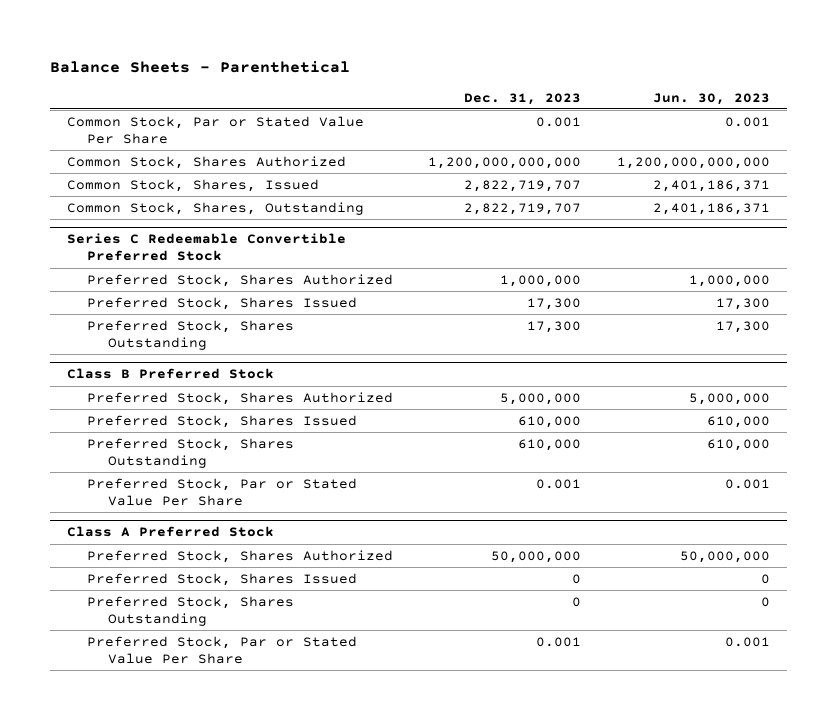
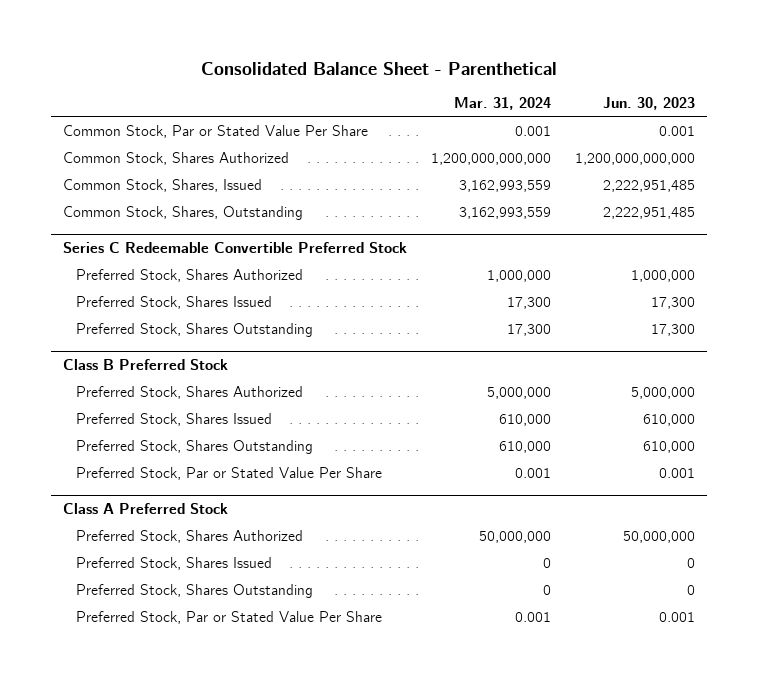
- Balance Sheets - Parenthetical
+ Consolidated Balance Sheet - Parenthetical
- | Dec. 31, 2023 | Jun. 30, 2023
+ | Mar. 31, 2024 | Jun. 30, 2023
- Common Stock, Shares, Issued | 2,822,719,707 | 2,401,186,371
- Common Stock, Shares, Outstanding | 2,822,719,707 | 2,401,186,371
+ Common Stock, Shares, Issued | 3,162,993,559 | 2,222,951,485
+ Common Stock, Shares, Outstanding | 3,162,993,559 | 2,222,951,485

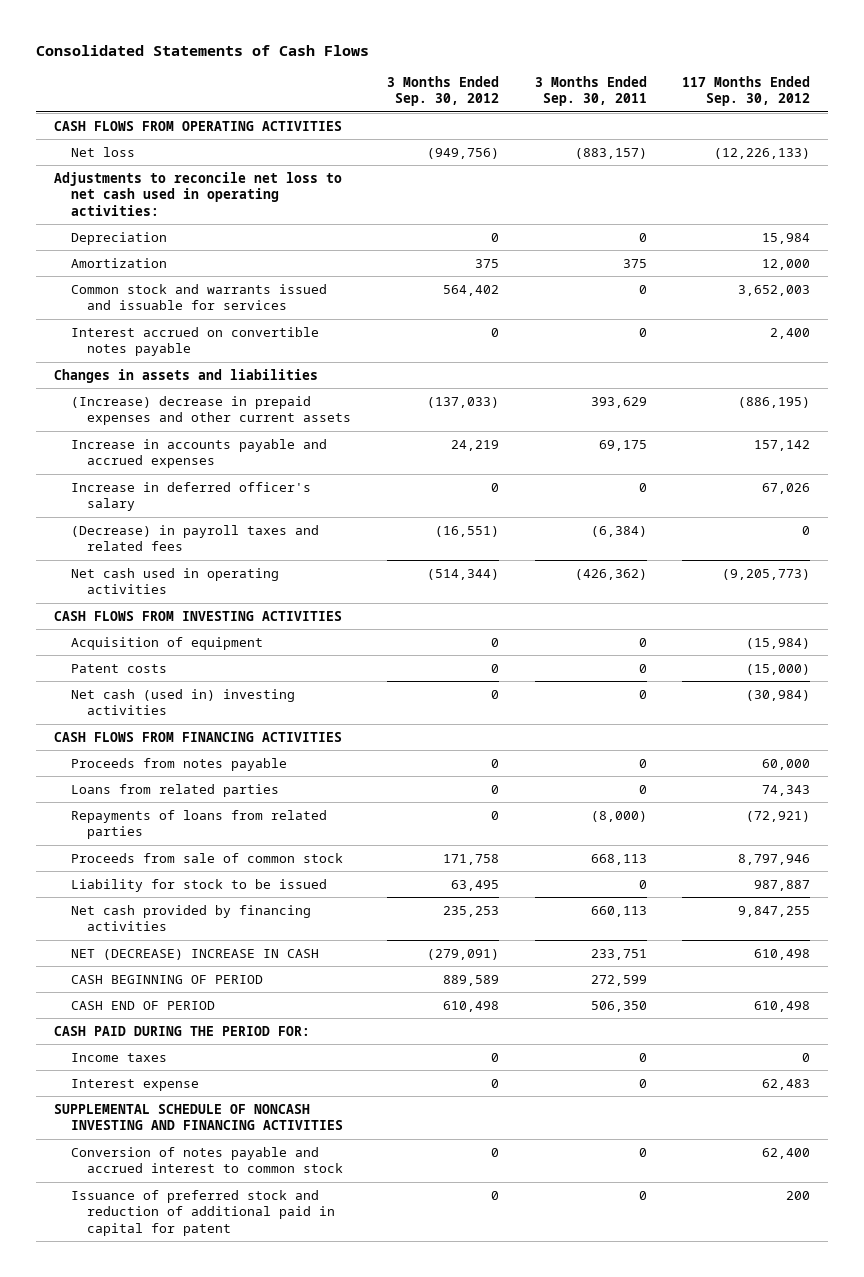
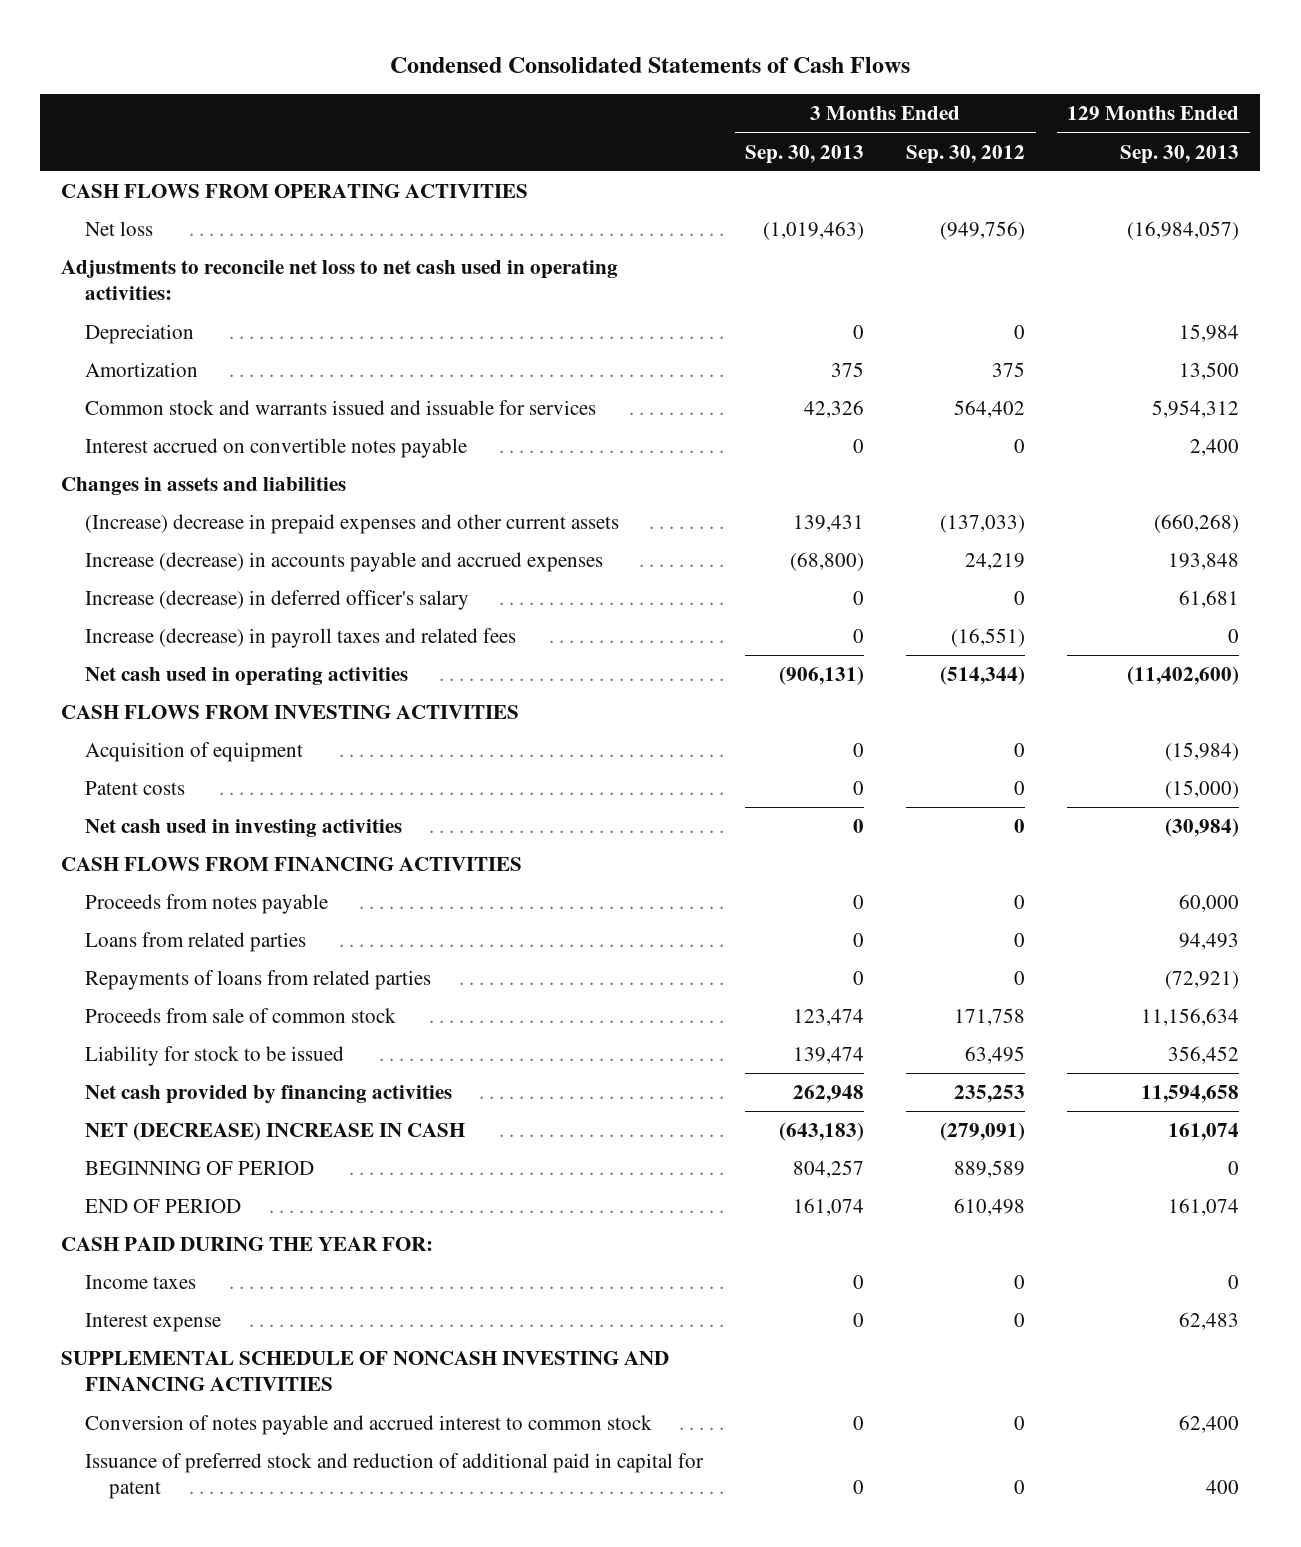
- Consolidated Statements of Cash Flows
+ Condensed Consolidated Statements of Cash Flows
- | 3 Months Ended Sep. 30, 2012 | 3 Months Ended Sep. 30, 2011 | 117 Months Ended Sep. 30, 2012
+ | 3 Months Ended Sep. 30, 2013 | 3 Months Ended Sep. 30, 2012 | 129 Months Ended Sep. 30, 2013
- Increase in accounts payable and accrued expenses | 24,219 | 69,175 | 157,142
- Increase in deferred officer's salary | 0 | 0 | 67,026
- (Decrease) in payroll taxes and related fees | (16,551) | (6,384) | 0
+ Increase (decrease) in accounts payable and accrued expenses | (68,800) | 24,219 | 193,848
+ Increase (decrease) in deferred officer's salary | 0 | 0 | 61,681
+ Increase (decrease) in payroll taxes and related fees | 0 | (16,551) | 0
- Net cash (used in) investing activities | 0 | 0 | (30,984)
+ Net cash used in investing activities | 0 | 0 | (30,984)
- CASH BEGINNING OF PERIOD | 889,589 | 272,599 |
- CASH END OF PERIOD | 610,498 | 506,350 | 610,498
- CASH PAID DURING THE PERIOD FOR:
+ BEGINNING OF PERIOD | 804,257 | 889,589 | 0
+ END OF PERIOD | 161,074 | 610,498 | 161,074
+ CASH PAID DURING THE YEAR FOR:

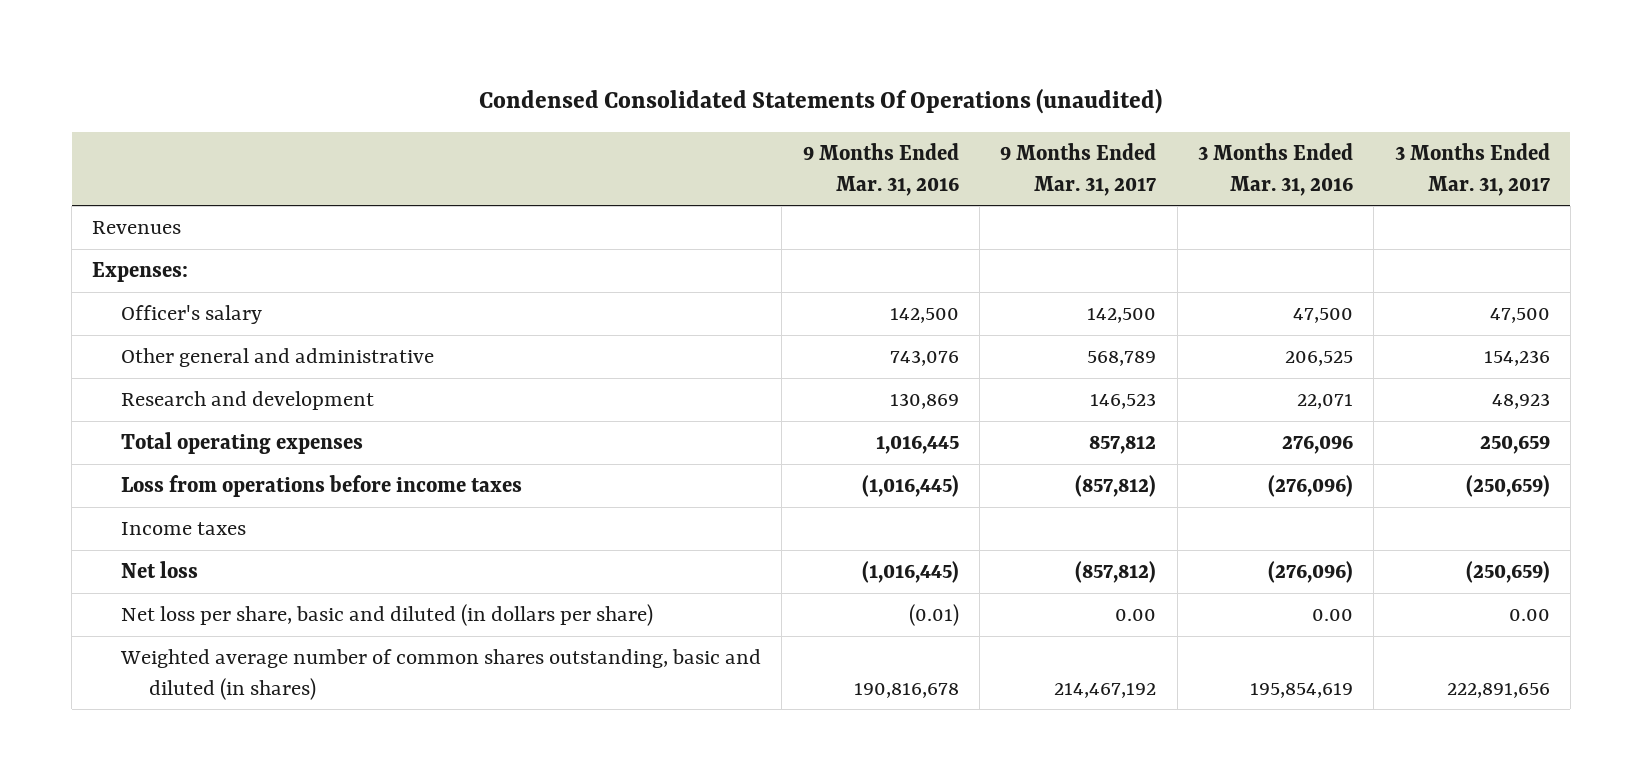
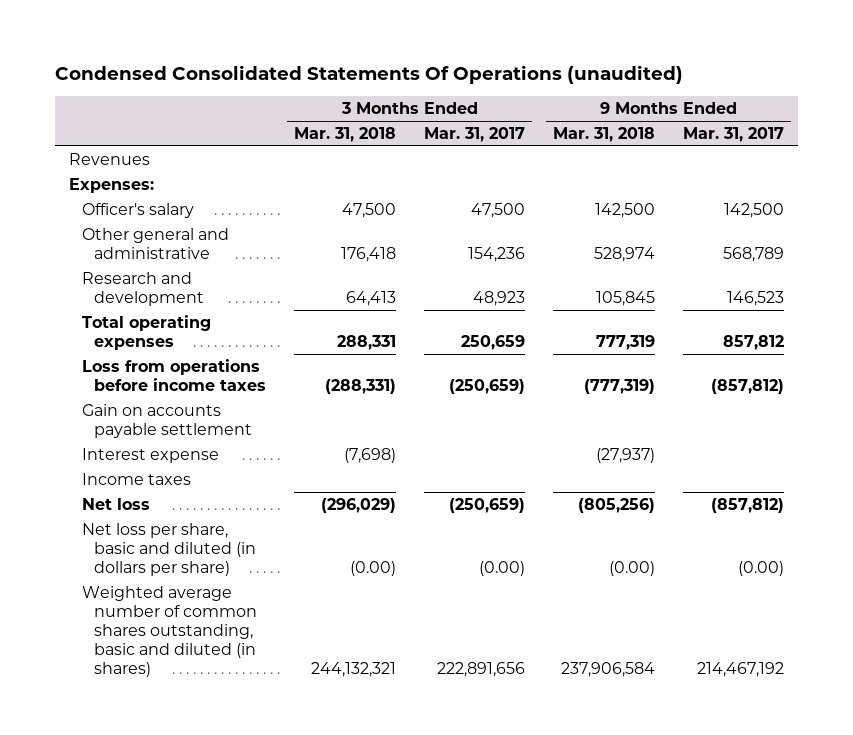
- | 9 Months Ended Mar. 31, 2016 | 9 Months Ended Mar. 31, 2017 | 3 Months Ended Mar. 31, 2016 | 3 Months Ended Mar. 31, 2017
+ | 3 Months Ended Mar. 31, 2018 | 3 Months Ended Mar. 31, 2017 | 9 Months Ended Mar. 31, 2018 | 9 Months Ended Mar. 31, 2017
+ Gain on accounts payable settlement
+ Interest expense | (7,698) | | (27,937) |
- Net loss per share, basic and diluted (in dollars per share) | (0.01) | 0.00 | 0.00 | 0.00
+ Net loss per share, basic and diluted (in dollars per share) | (0.00) | (0.00) | (0.00) | (0.00)

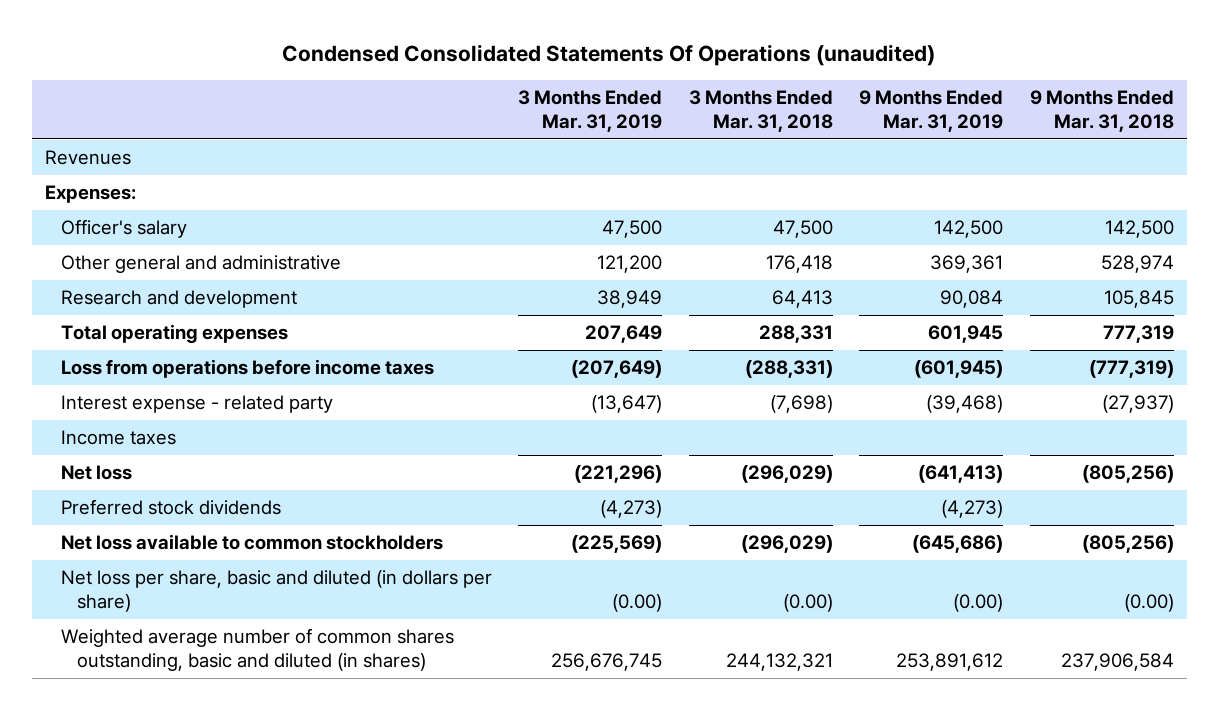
- | 3 Months Ended Mar. 31, 2018 | 3 Months Ended Mar. 31, 2017 | 9 Months Ended Mar. 31, 2018 | 9 Months Ended Mar. 31, 2017
+ | 3 Months Ended Mar. 31, 2019 | 3 Months Ended Mar. 31, 2018 | 9 Months Ended Mar. 31, 2019 | 9 Months Ended Mar. 31, 2018
- Gain on accounts payable settlement
- Interest expense | (7,698) | | (27,937) |
+ Interest expense - related party | (13,647) | (7,698) | (39,468) | (27,937)
+ Preferred stock dividends | (4,273) | | (4,273) |
+ Net loss available to common stockholders | (225,569) | (296,029) | (645,686) | (805,256)

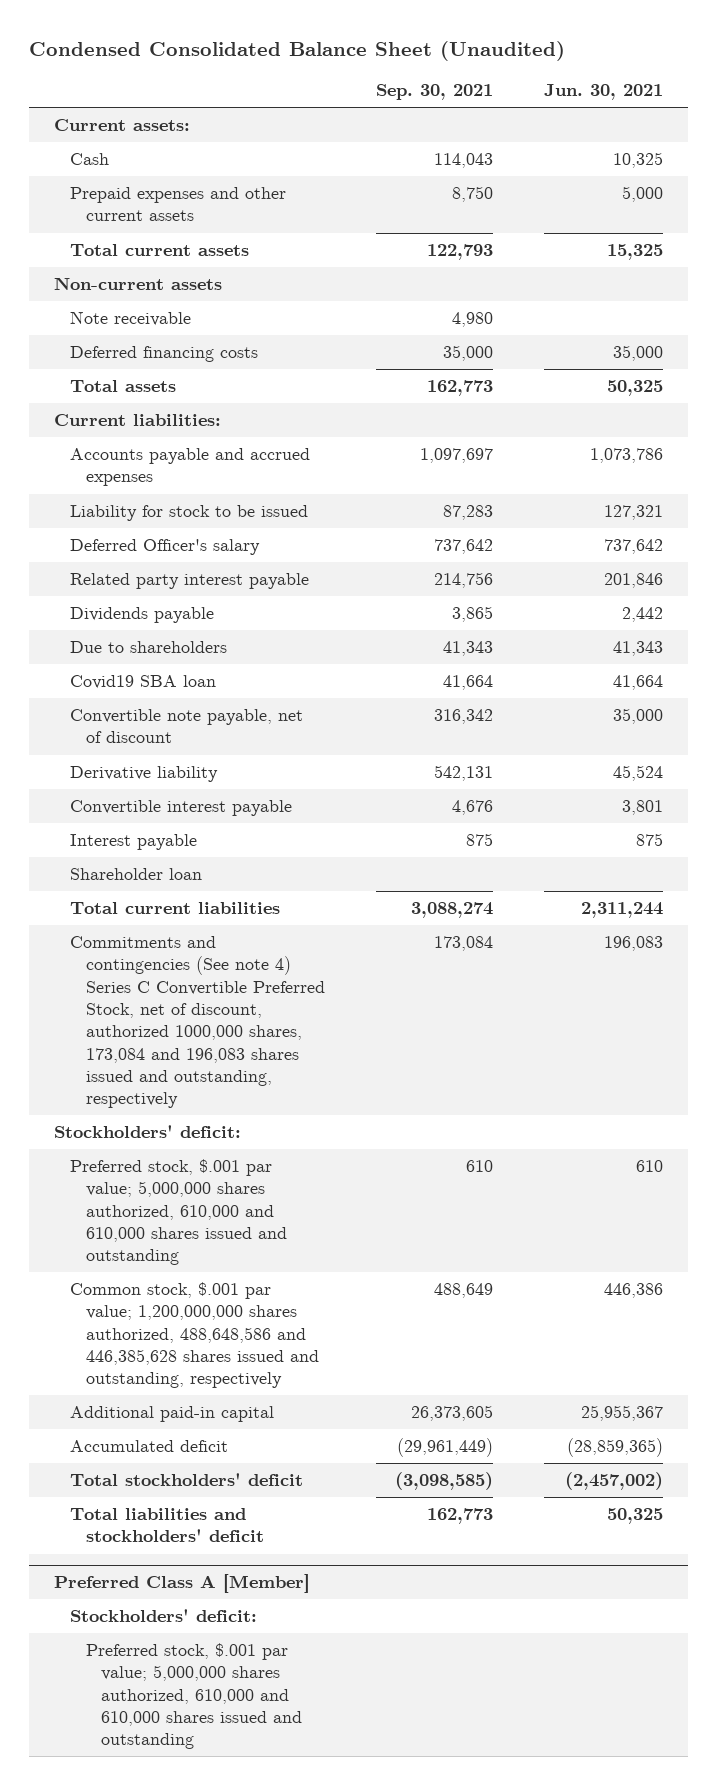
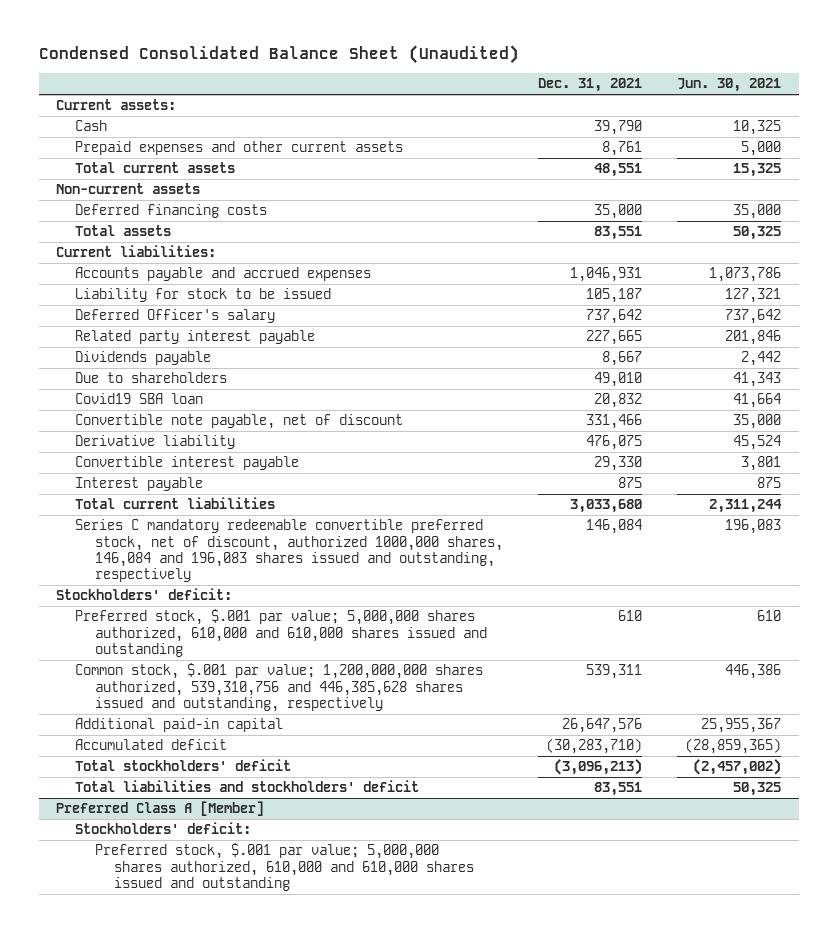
- | Sep. 30, 2021 | Jun. 30, 2021
+ | Dec. 31, 2021 | Jun. 30, 2021
- Note receivable | 4,980 |
- Shareholder loan
- Commitments and contingencies (See note 4) Series C Convertible Preferred Stock, net of discount, authorized 1000,000 shares, 173,084 and 196,083 shares issued and outstanding, respectively | 173,084 | 196,083
+ Series C mandatory redeemable convertible preferred stock, net of discount, authorized 1000,000 shares, 146,084 and 196,083 shares issued and outstanding, respectively | 146,084 | 196,083
- Common stock, $.001 par value; 1,200,000,000 shares authorized, 488,648,586 and 446,385,628 shares issued and outstanding, respectively | 488,649 | 446,386
+ Common stock, $.001 par value; 1,200,000,000 shares authorized, 539,310,756 and 446,385,628 shares issued and outstanding, respectively | 539,311 | 446,386

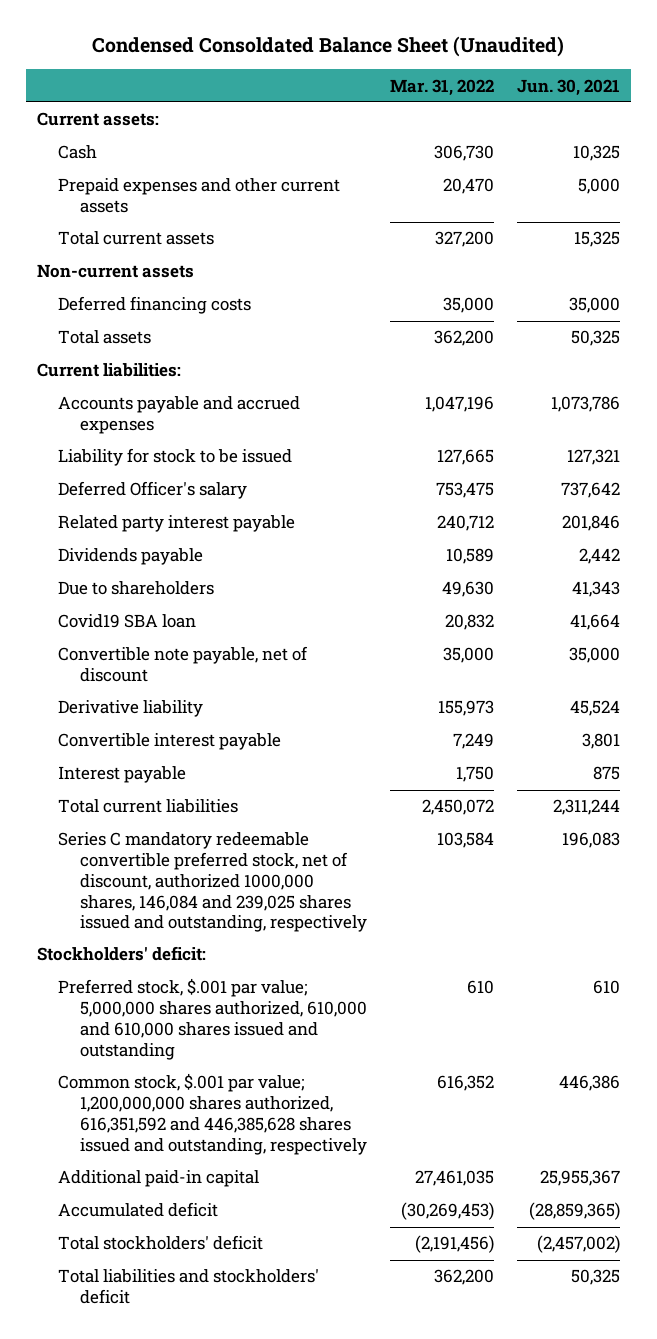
- Condensed Consolidated Balance Sheet (Unaudited)
+ Condensed Consoldated Balance Sheet (Unaudited)
- | Dec. 31, 2021 | Jun. 30, 2021
+ | Mar. 31, 2022 | Jun. 30, 2021
- Series C mandatory redeemable convertible preferred stock, net of discount, authorized 1000,000 shares, 146,084 and 196,083 shares issued and outstanding, respectively | 146,084 | 196,083
+ Series C mandatory redeemable convertible preferred stock, net of discount, authorized 1000,000 shares, 146,084 and 239,025 shares issued and outstanding, respectively | 103,584 | 196,083
- Common stock, $.001 par value; 1,200,000,000 shares authorized, 539,310,756 and 446,385,628 shares issued and outstanding, respectively | 539,311 | 446,386
+ Common stock, $.001 par value; 1,200,000,000 shares authorized, 616,351,592 and 446,385,628 shares issued and outstanding, respectively | 616,352 | 446,386
- Preferred Class A [Member]
- Stockholders' deficit:
- Preferred stock, $.001 par value; 5,000,000 shares authorized, 610,000 and 610,000 shares issued and outstanding

